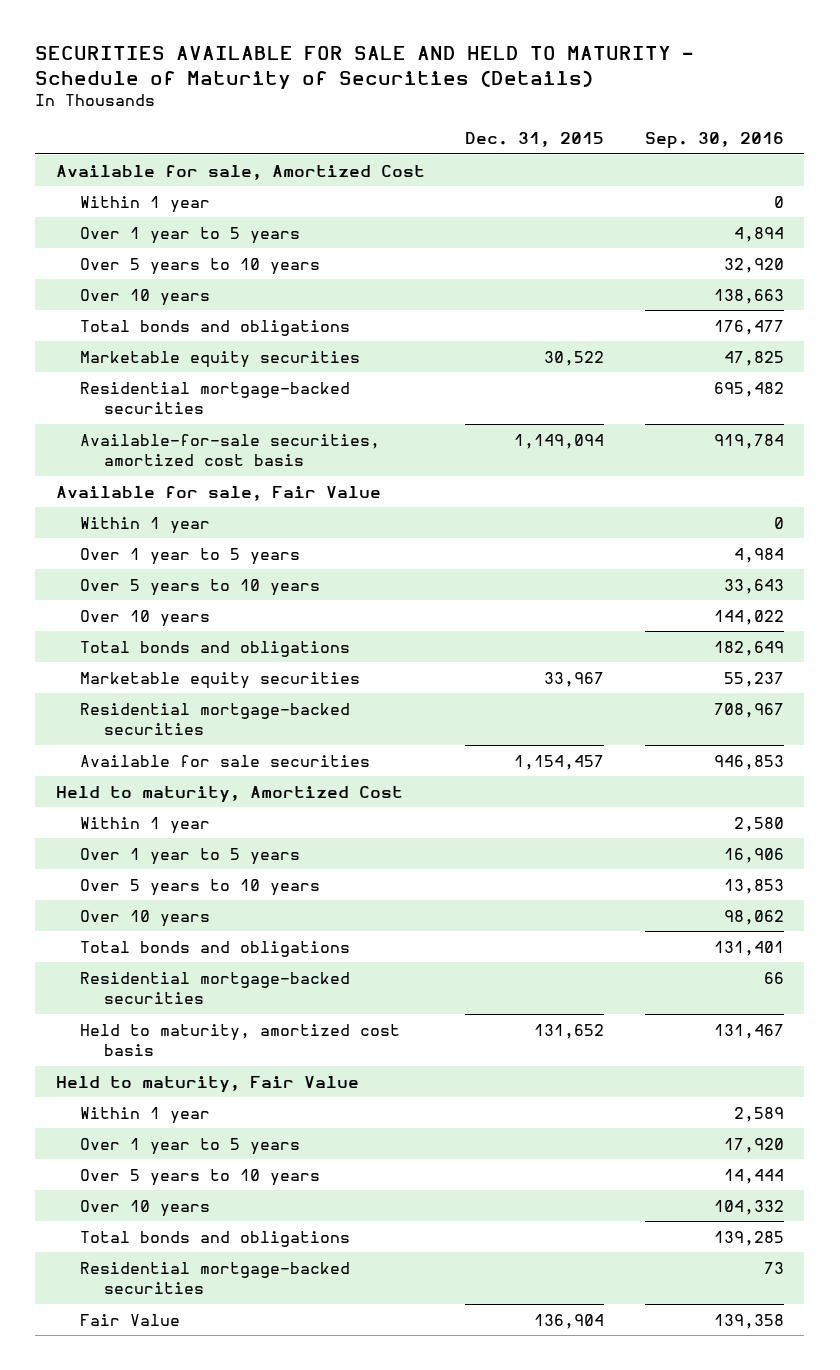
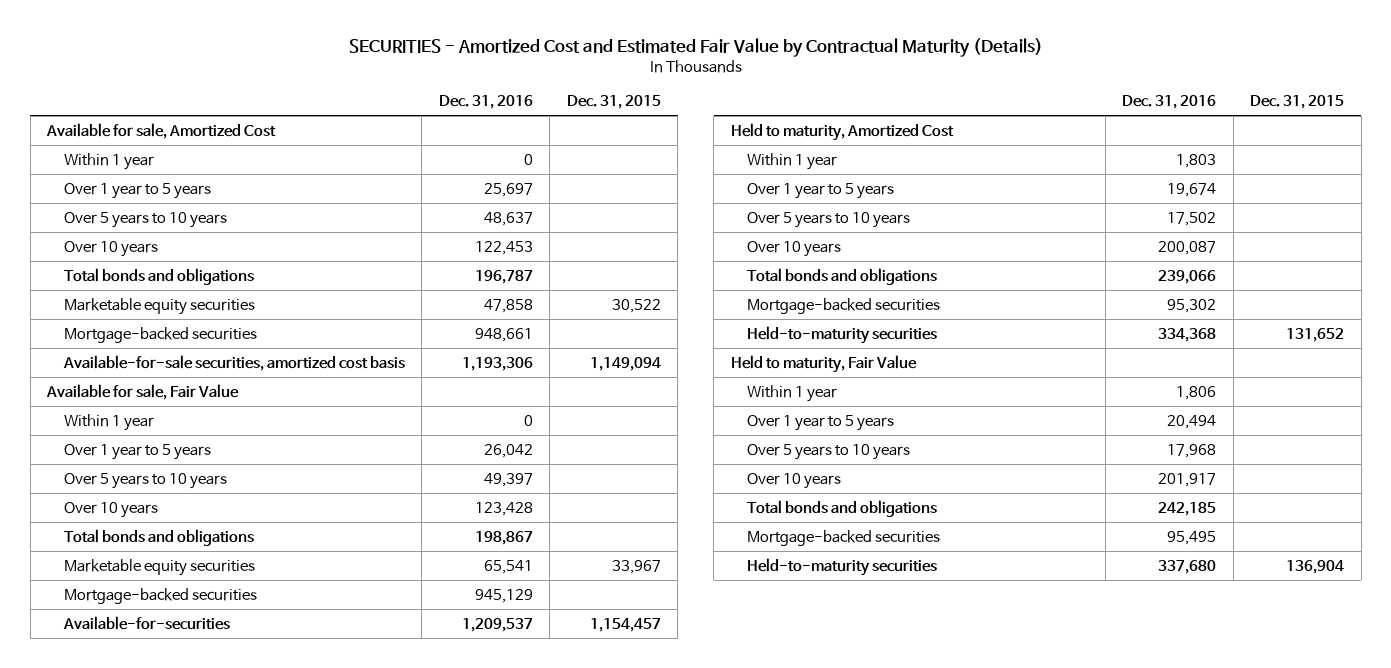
- SECURITIES AVAILABLE FOR SALE AND HELD TO MATURITY - Schedule of Maturity of Securities (Details)
+ SECURITIES - Amortized Cost and Estimated Fair Value by Contractual Maturity (Details)
- | Dec. 31, 2015 | Sep. 30, 2016
+ | Dec. 31, 2016 | Dec. 31, 2015
- Residential mortgage-backed securities | | 695,482
+ Mortgage-backed securities | 948,661 |
- Residential mortgage-backed securities | | 708,967
- Available for sale securities | 1,154,457 | 946,853
+ Mortgage-backed securities | 945,129 |
+ Available-for-securities | 1,209,537 | 1,154,457
- Residential mortgage-backed securities | | 66
- Held to maturity, amortized cost basis | 131,652 | 131,467
+ Mortgage-backed securities | 95,302 |
+ Held-to-maturity securities | 334,368 | 131,652
- Residential mortgage-backed securities | | 73
- Fair Value | 136,904 | 139,358
+ Mortgage-backed securities | 95,495 |
+ Held-to-maturity securities | 337,680 | 136,904

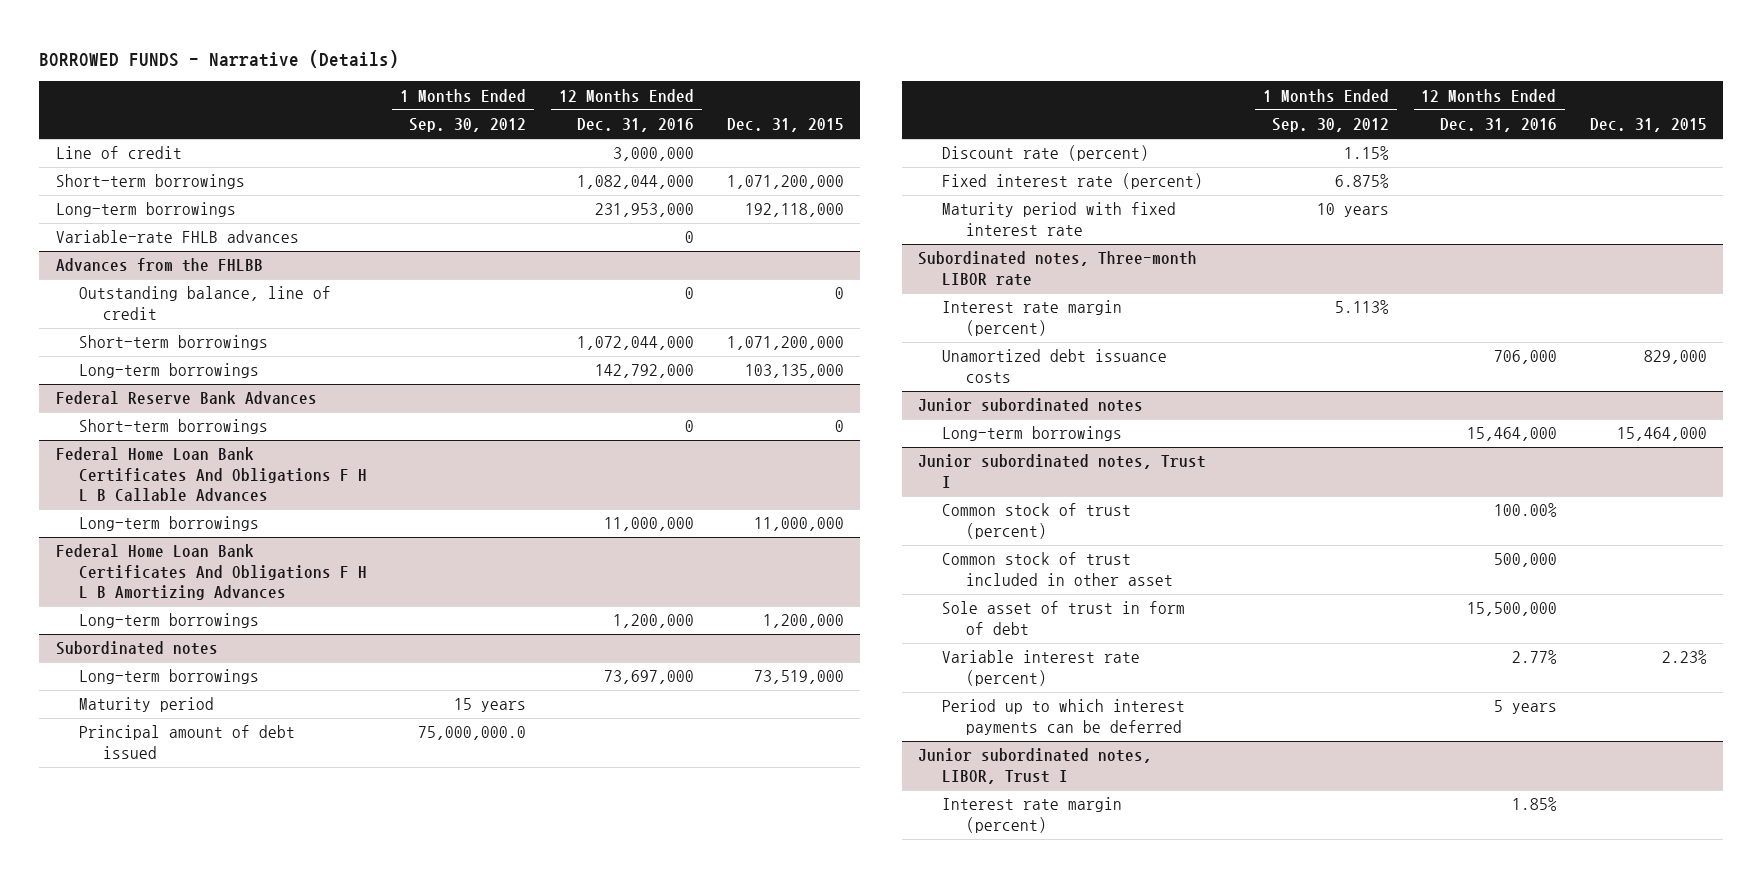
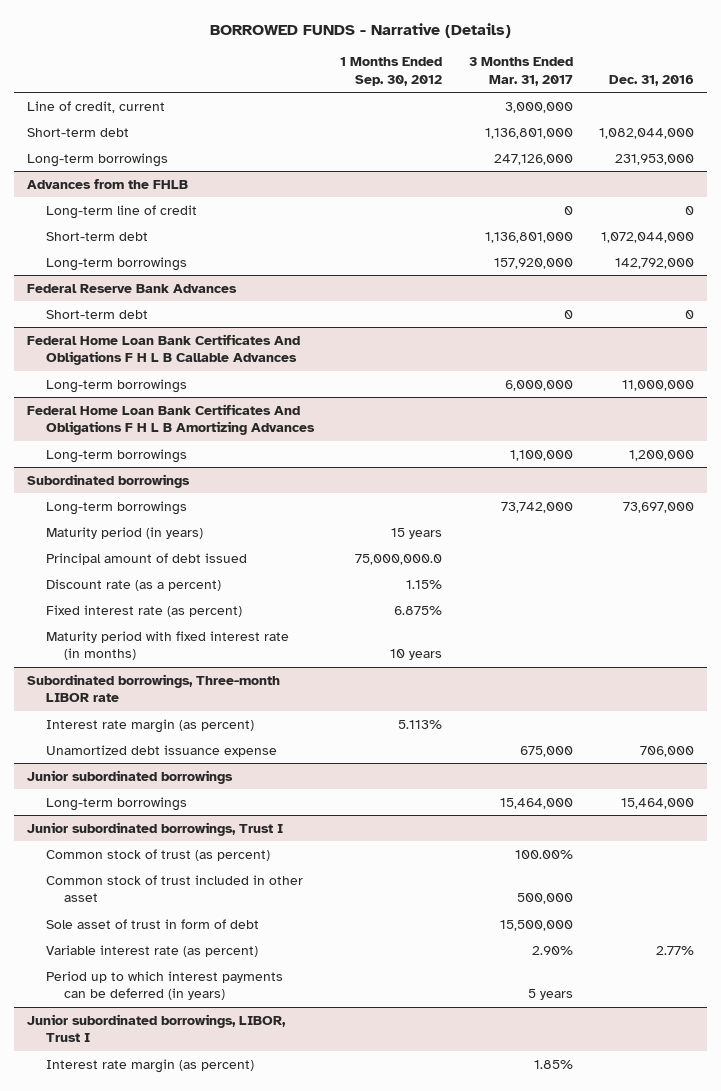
- | 1 Months Ended Sep. 30, 2012 | 12 Months Ended Dec. 31, 2016 | Dec. 31, 2015
+ | 1 Months Ended Sep. 30, 2012 | 3 Months Ended Mar. 31, 2017 | Dec. 31, 2016
- Line of credit | | 3,000,000 |
- Short-term borrowings | | 1,082,044,000 | 1,071,200,000
+ Line of credit, current | | 3,000,000 |
+ Short-term debt | | 1,136,801,000 | 1,082,044,000
- Variable-rate FHLB advances | | 0 |
- Advances from the FHLBB
- Outstanding balance, line of credit | | 0 | 0
- Short-term borrowings | | 1,072,044,000 | 1,071,200,000
+ Advances from the FHLB
+ Long-term line of credit | | 0 | 0
+ Short-term debt | | 1,136,801,000 | 1,072,044,000
@ Federal Reserve Bank Advances
- Short-term borrowings | | 0 | 0
+ Short-term debt | | 0 | 0
- Subordinated notes
+ Subordinated borrowings
- Maturity period | 15 years | |
+ Maturity period (in years) | 15 years | |
- Discount rate (percent) | 1.15% | |
- Fixed interest rate (percent) | 6.875% | |
- Maturity period with fixed interest rate | 10 years | |
- Subordinated notes, Three-month LIBOR rate
- Interest rate margin (percent) | 5.113% | |
- Unamortized debt issuance costs | | 706,000 | 829,000
- Junior subordinated notes
+ Discount rate (as a percent) | 1.15% | |
+ Fixed interest rate (as percent) | 6.875% | |
+ Maturity period with fixed interest rate (in months) | 10 years | |
+ Subordinated borrowings, Three-month LIBOR rate
+ Interest rate margin (as percent) | 5.113% | |
+ Unamortized debt issuance expense | | 675,000 | 706,000
+ Junior subordinated borrowings
- Junior subordinated notes, Trust I
- Common stock of trust (percent) | | 100.00% |
+ Junior subordinated borrowings, Trust I
+ Common stock of trust (as percent) | | 100.00% |
- Variable interest rate (percent) | | 2.77% | 2.23%
- Period up to which interest payments can be deferred | | 5 years |
- Junior subordinated notes, LIBOR, Trust I
- Interest rate margin (percent) | | 1.85% |
+ Variable interest rate (as percent) | | 2.90% | 2.77%
+ Period up to which interest payments can be deferred (in years) | | 5 years |
+ Junior subordinated borrowings, LIBOR, Trust I
+ Interest rate margin (as percent) | | 1.85% |

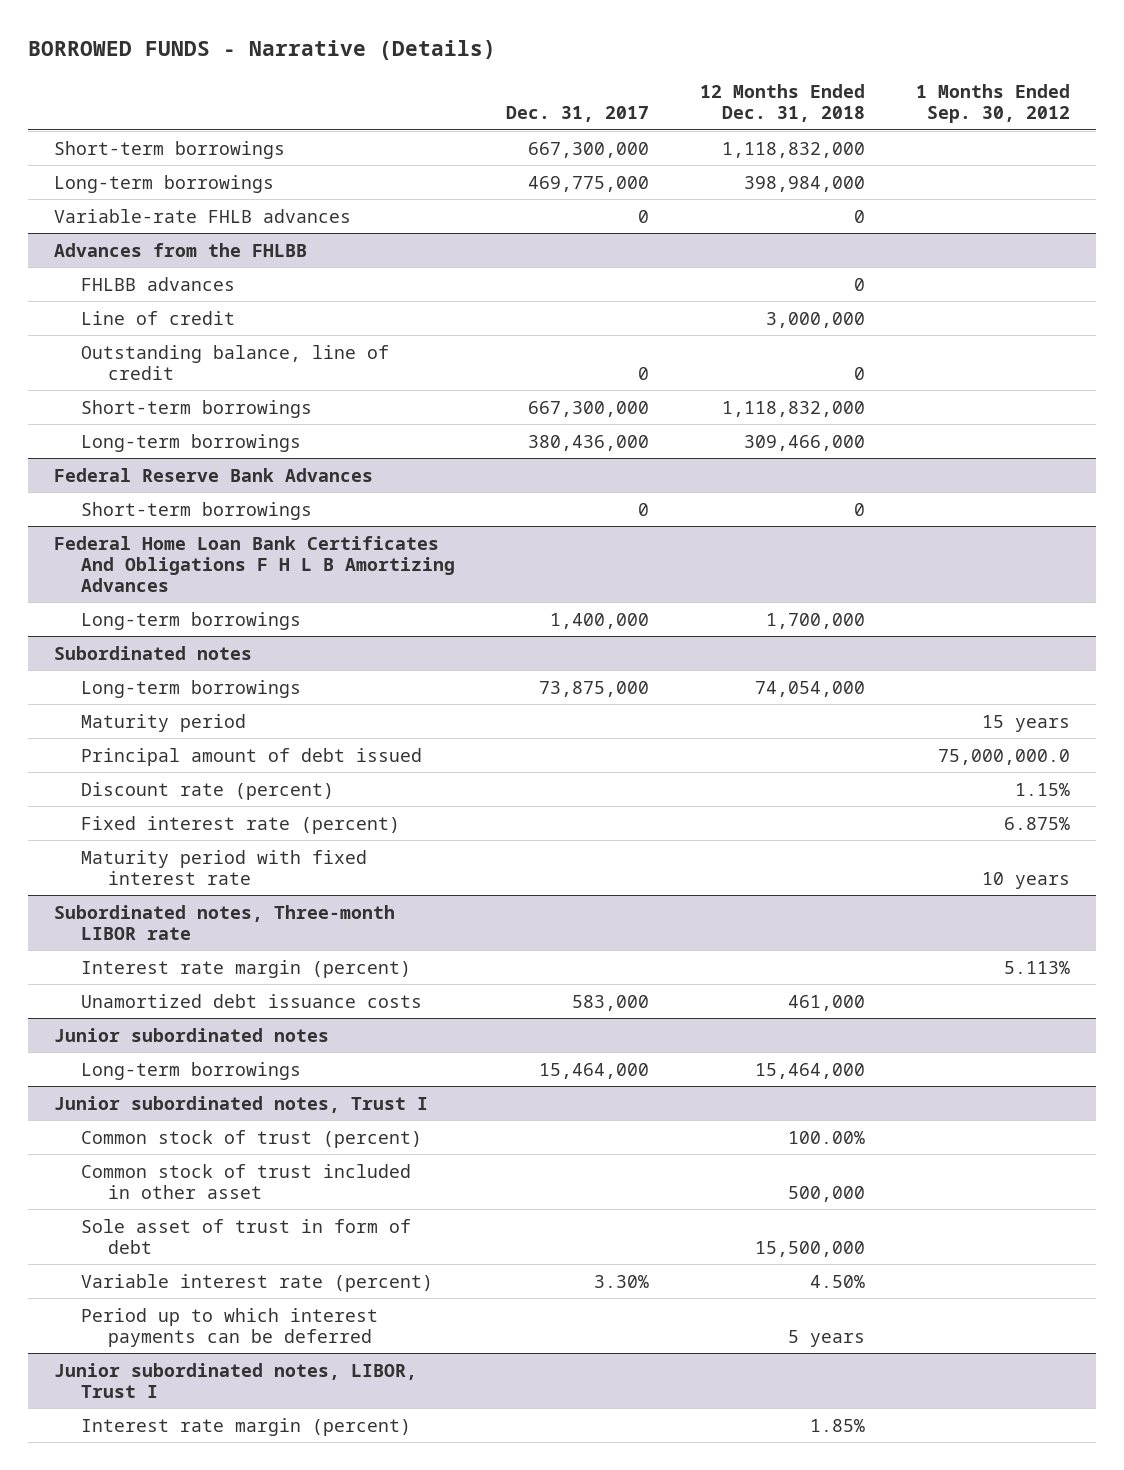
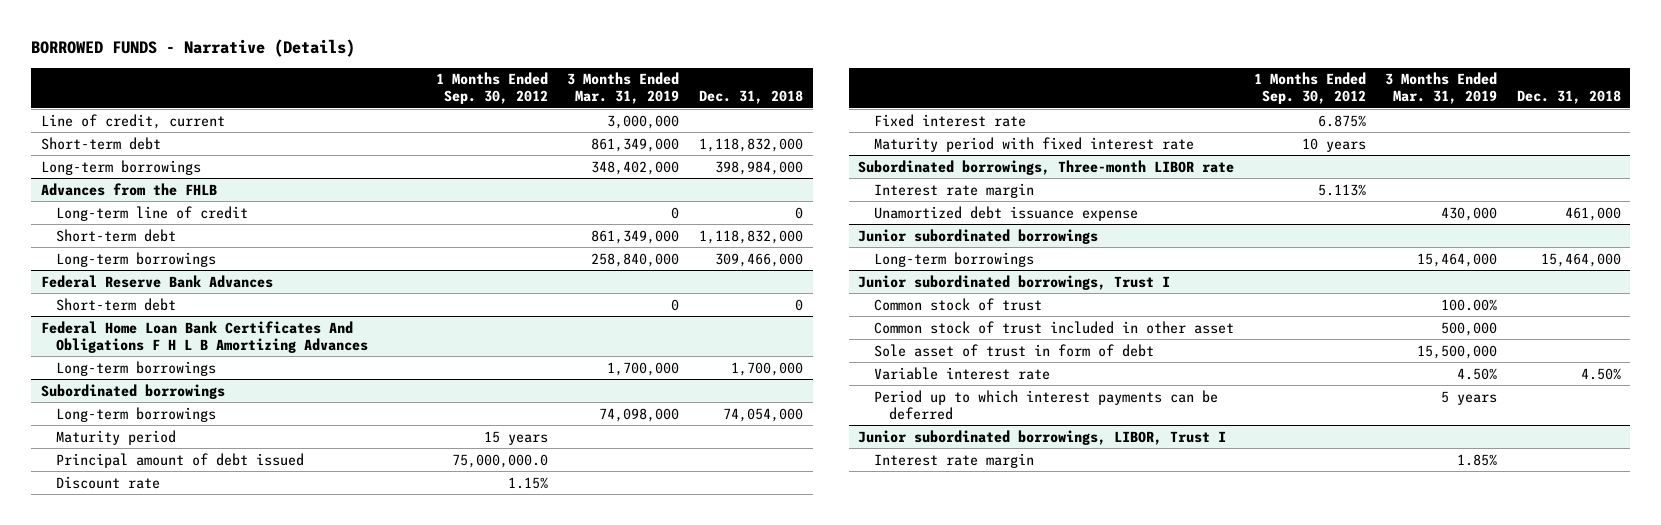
- | Dec. 31, 2017 | 12 Months Ended Dec. 31, 2018 | 1 Months Ended Sep. 30, 2012
+ | 1 Months Ended Sep. 30, 2012 | 3 Months Ended Mar. 31, 2019 | Dec. 31, 2018
- Short-term borrowings | 667,300,000 | 1,118,832,000 |
+ Line of credit, current | | 3,000,000 |
+ Short-term debt | | 861,349,000 | 1,118,832,000
- Variable-rate FHLB advances | 0 | 0 |
- Advances from the FHLBB
- FHLBB advances | | 0 |
- Line of credit | | 3,000,000 |
- Outstanding balance, line of credit | 0 | 0 |
- Short-term borrowings | 667,300,000 | 1,118,832,000 |
+ Advances from the FHLB
+ Long-term line of credit | | 0 | 0
+ Short-term debt | | 861,349,000 | 1,118,832,000
@ Federal Reserve Bank Advances
- Short-term borrowings | 0 | 0 |
+ Short-term debt | | 0 | 0
- Subordinated notes
+ Subordinated borrowings
- Discount rate (percent) | | | 1.15%
- Fixed interest rate (percent) | | | 6.875%
+ Discount rate | 1.15% | |
+ Fixed interest rate | 6.875% | |
- Subordinated notes, Three-month LIBOR rate
- Interest rate margin (percent) | | | 5.113%
- Unamortized debt issuance costs | 583,000 | 461,000 |
- Junior subordinated notes
+ Subordinated borrowings, Three-month LIBOR rate
+ Interest rate margin | 5.113% | |
+ Unamortized debt issuance expense | | 430,000 | 461,000
+ Junior subordinated borrowings
- Junior subordinated notes, Trust I
- Common stock of trust (percent) | | 100.00% |
+ Junior subordinated borrowings, Trust I
+ Common stock of trust | | 100.00% |
- Variable interest rate (percent) | 3.30% | 4.50% |
+ Variable interest rate | | 4.50% | 4.50%
- Junior subordinated notes, LIBOR, Trust I
- Interest rate margin (percent) | | 1.85% |
+ Junior subordinated borrowings, LIBOR, Trust I
+ Interest rate margin | | 1.85% |

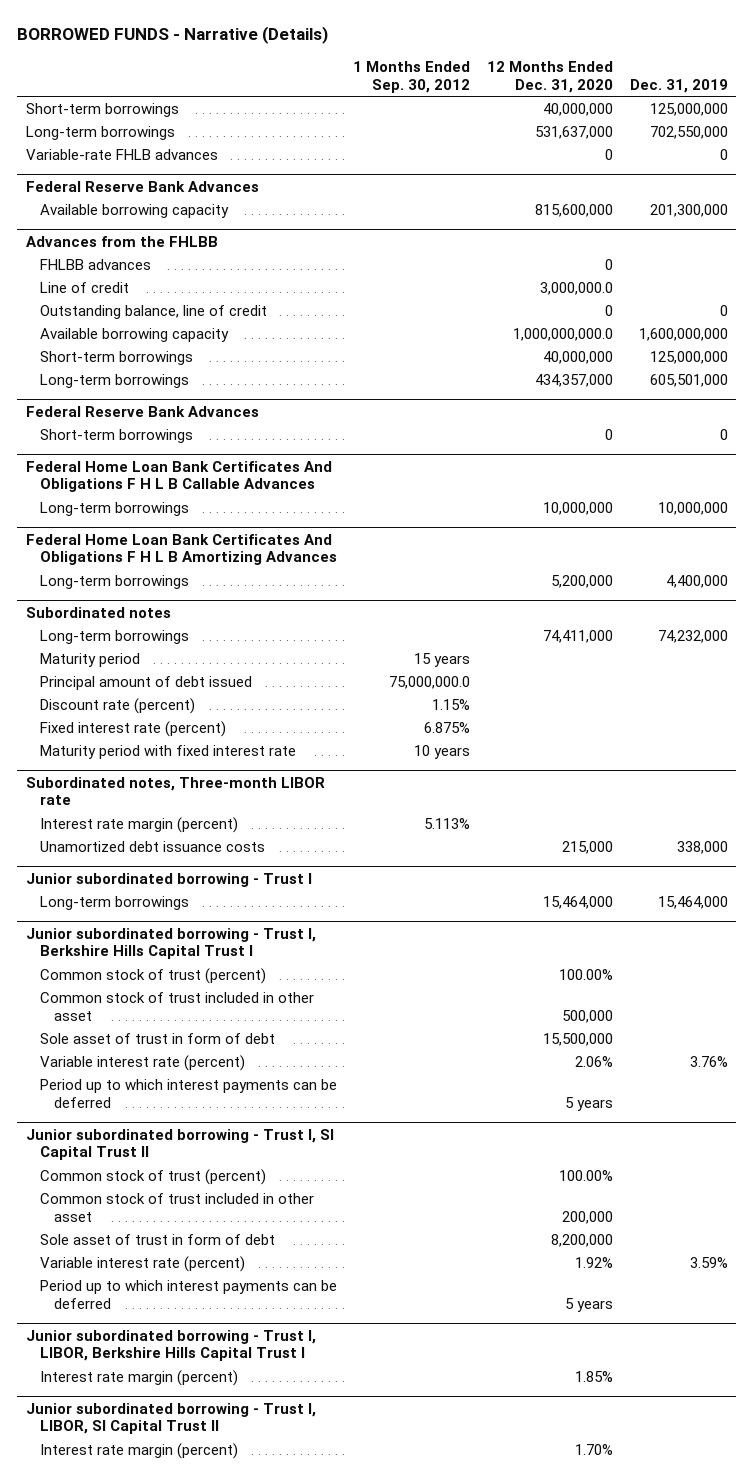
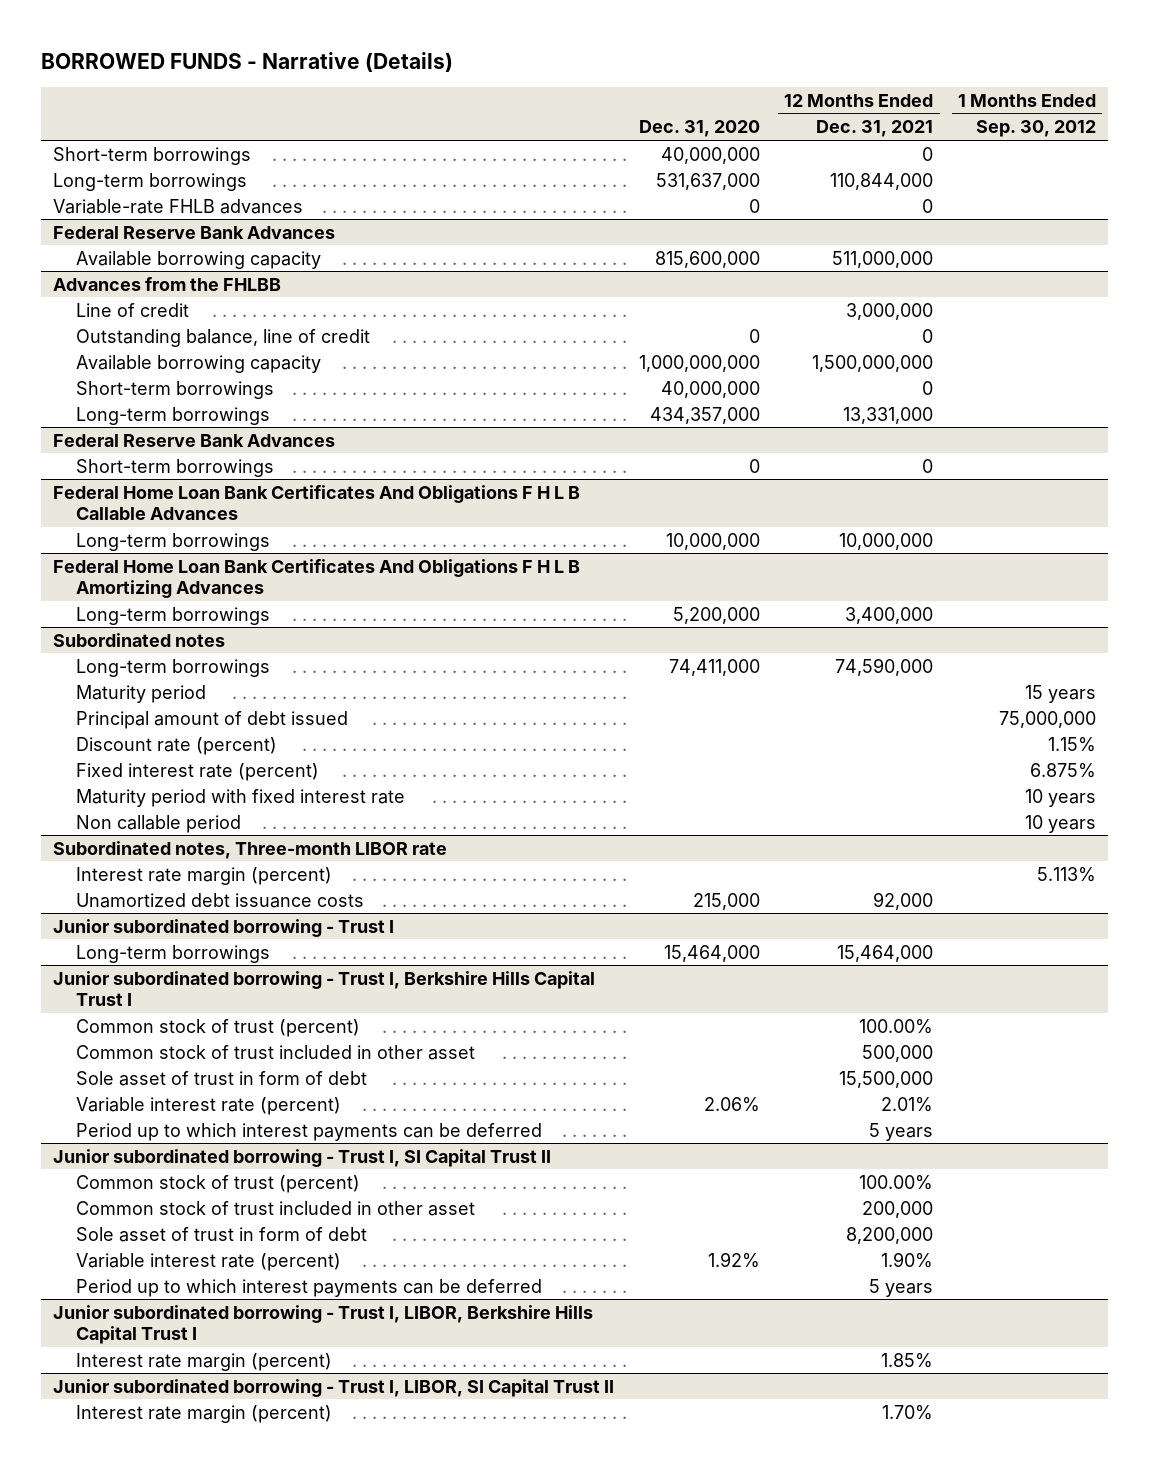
- | 1 Months Ended Sep. 30, 2012 | 12 Months Ended Dec. 31, 2020 | Dec. 31, 2019
+ | Dec. 31, 2020 | 12 Months Ended Dec. 31, 2021 | 1 Months Ended Sep. 30, 2012
@ Advances from the FHLBB
- FHLBB advances | | 0 |
@ Subordinated notes
- Principal amount of debt issued | 75,000,000.0 | |
+ Principal amount of debt issued | | | 75,000,000
+ Non callable period | | | 10 years

